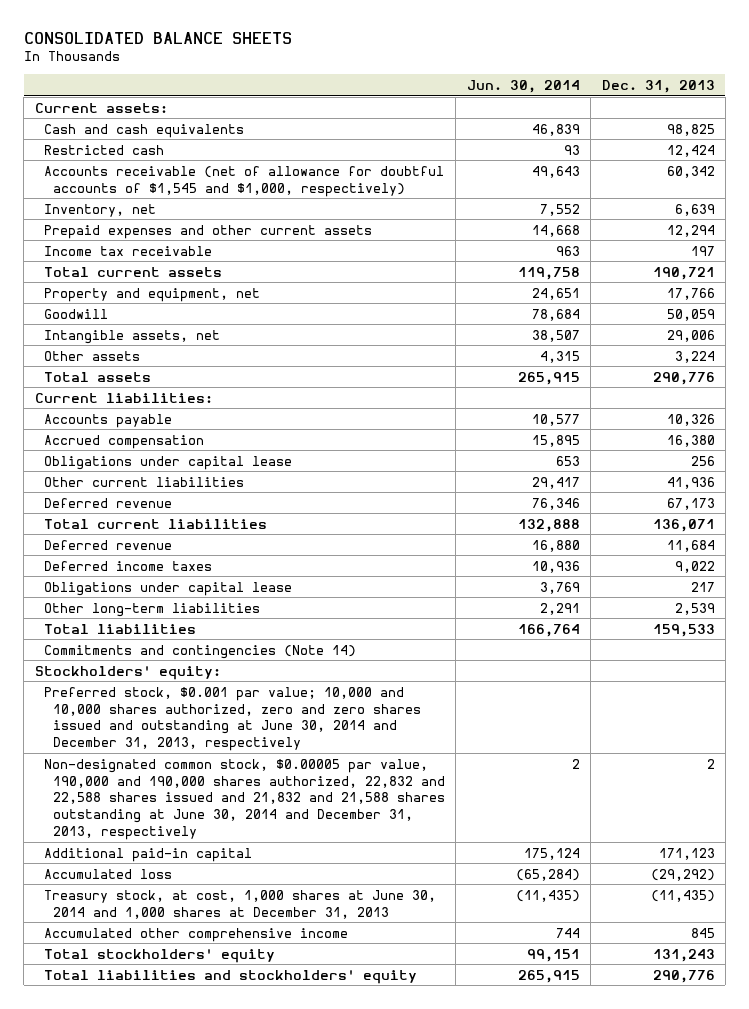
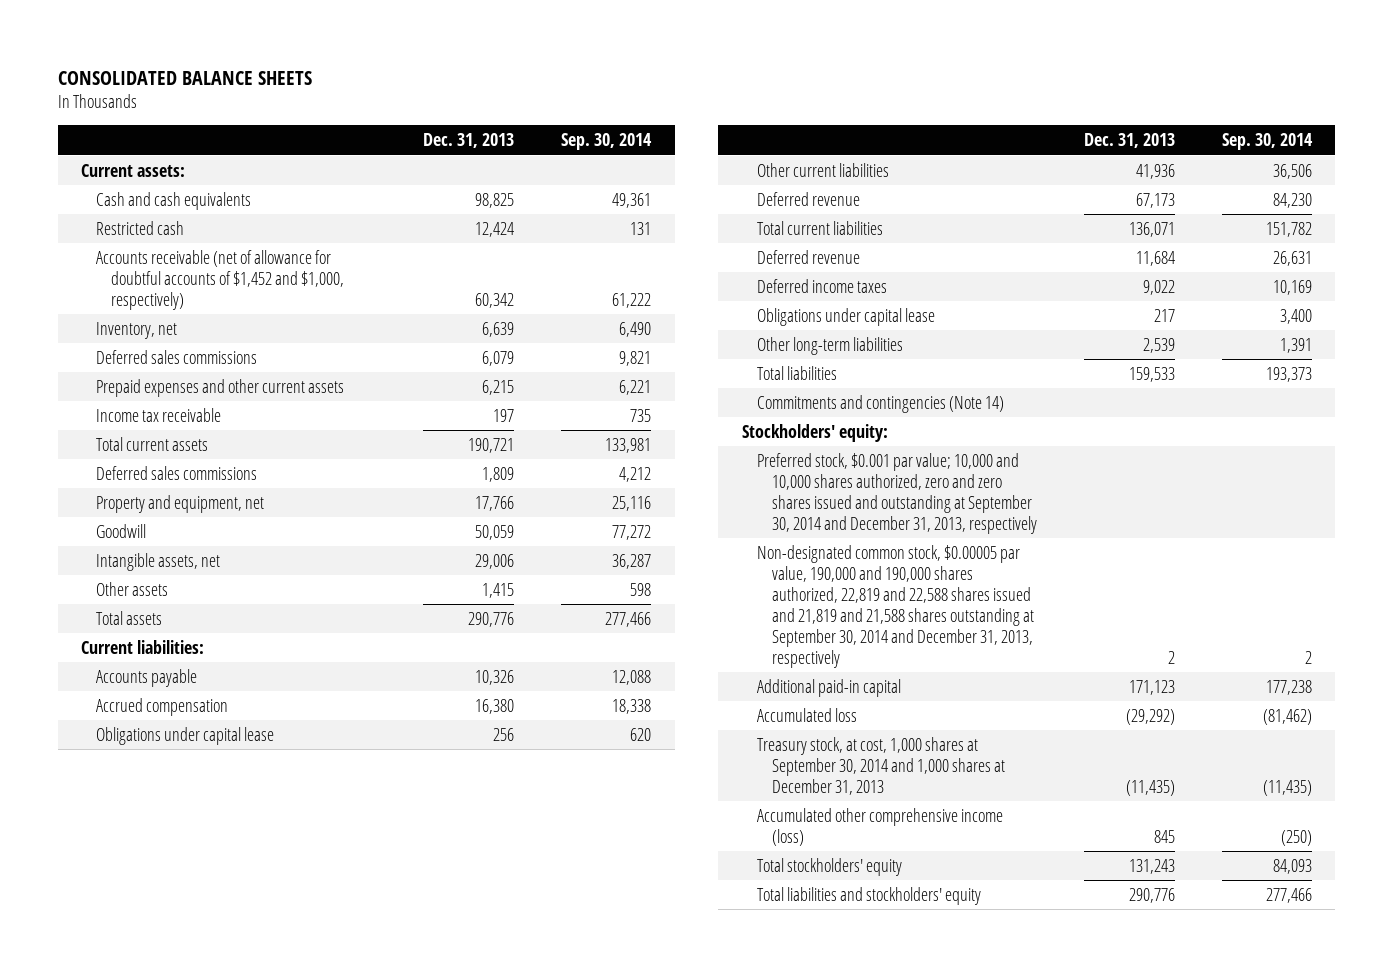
- | Jun. 30, 2014 | Dec. 31, 2013
+ | Dec. 31, 2013 | Sep. 30, 2014
- Accounts receivable (net of allowance for doubtful accounts of $1,545 and $1,000, respectively) | 49,643 | 60,342
+ Accounts receivable (net of allowance for doubtful accounts of $1,452 and $1,000, respectively) | 60,342 | 61,222
- Prepaid expenses and other current assets | 14,668 | 12,294
+ Deferred sales commissions | 6,079 | 9,821
+ Prepaid expenses and other current assets | 6,215 | 6,221
+ Deferred sales commissions | 1,809 | 4,212
- Other assets | 4,315 | 3,224
+ Other assets | 1,415 | 598
- Preferred stock, $0.001 par value; 10,000 and 10,000 shares authorized, zero and zero shares issued and outstanding at June 30, 2014 and December 31, 2013, respectively
- Non-designated common stock, $0.00005 par value, 190,000 and 190,000 shares authorized, 22,832 and 22,588 shares issued and 21,832 and 21,588 shares outstanding at June 30, 2014 and December 31, 2013, respectively | 2 | 2
+ Preferred stock, $0.001 par value; 10,000 and 10,000 shares authorized, zero and zero shares issued and outstanding at September 30, 2014 and December 31, 2013, respectively
+ Non-designated common stock, $0.00005 par value, 190,000 and 190,000 shares authorized, 22,819 and 22,588 shares issued and 21,819 and 21,588 shares outstanding at September 30, 2014 and December 31, 2013, respectively | 2 | 2
- Treasury stock, at cost, 1,000 shares at June 30, 2014 and 1,000 shares at December 31, 2013 | (11,435) | (11,435)
- Accumulated other comprehensive income | 744 | 845
+ Treasury stock, at cost, 1,000 shares at September 30, 2014 and 1,000 shares at December 31, 2013 | (11,435) | (11,435)
+ Accumulated other comprehensive income (loss) | 845 | (250)

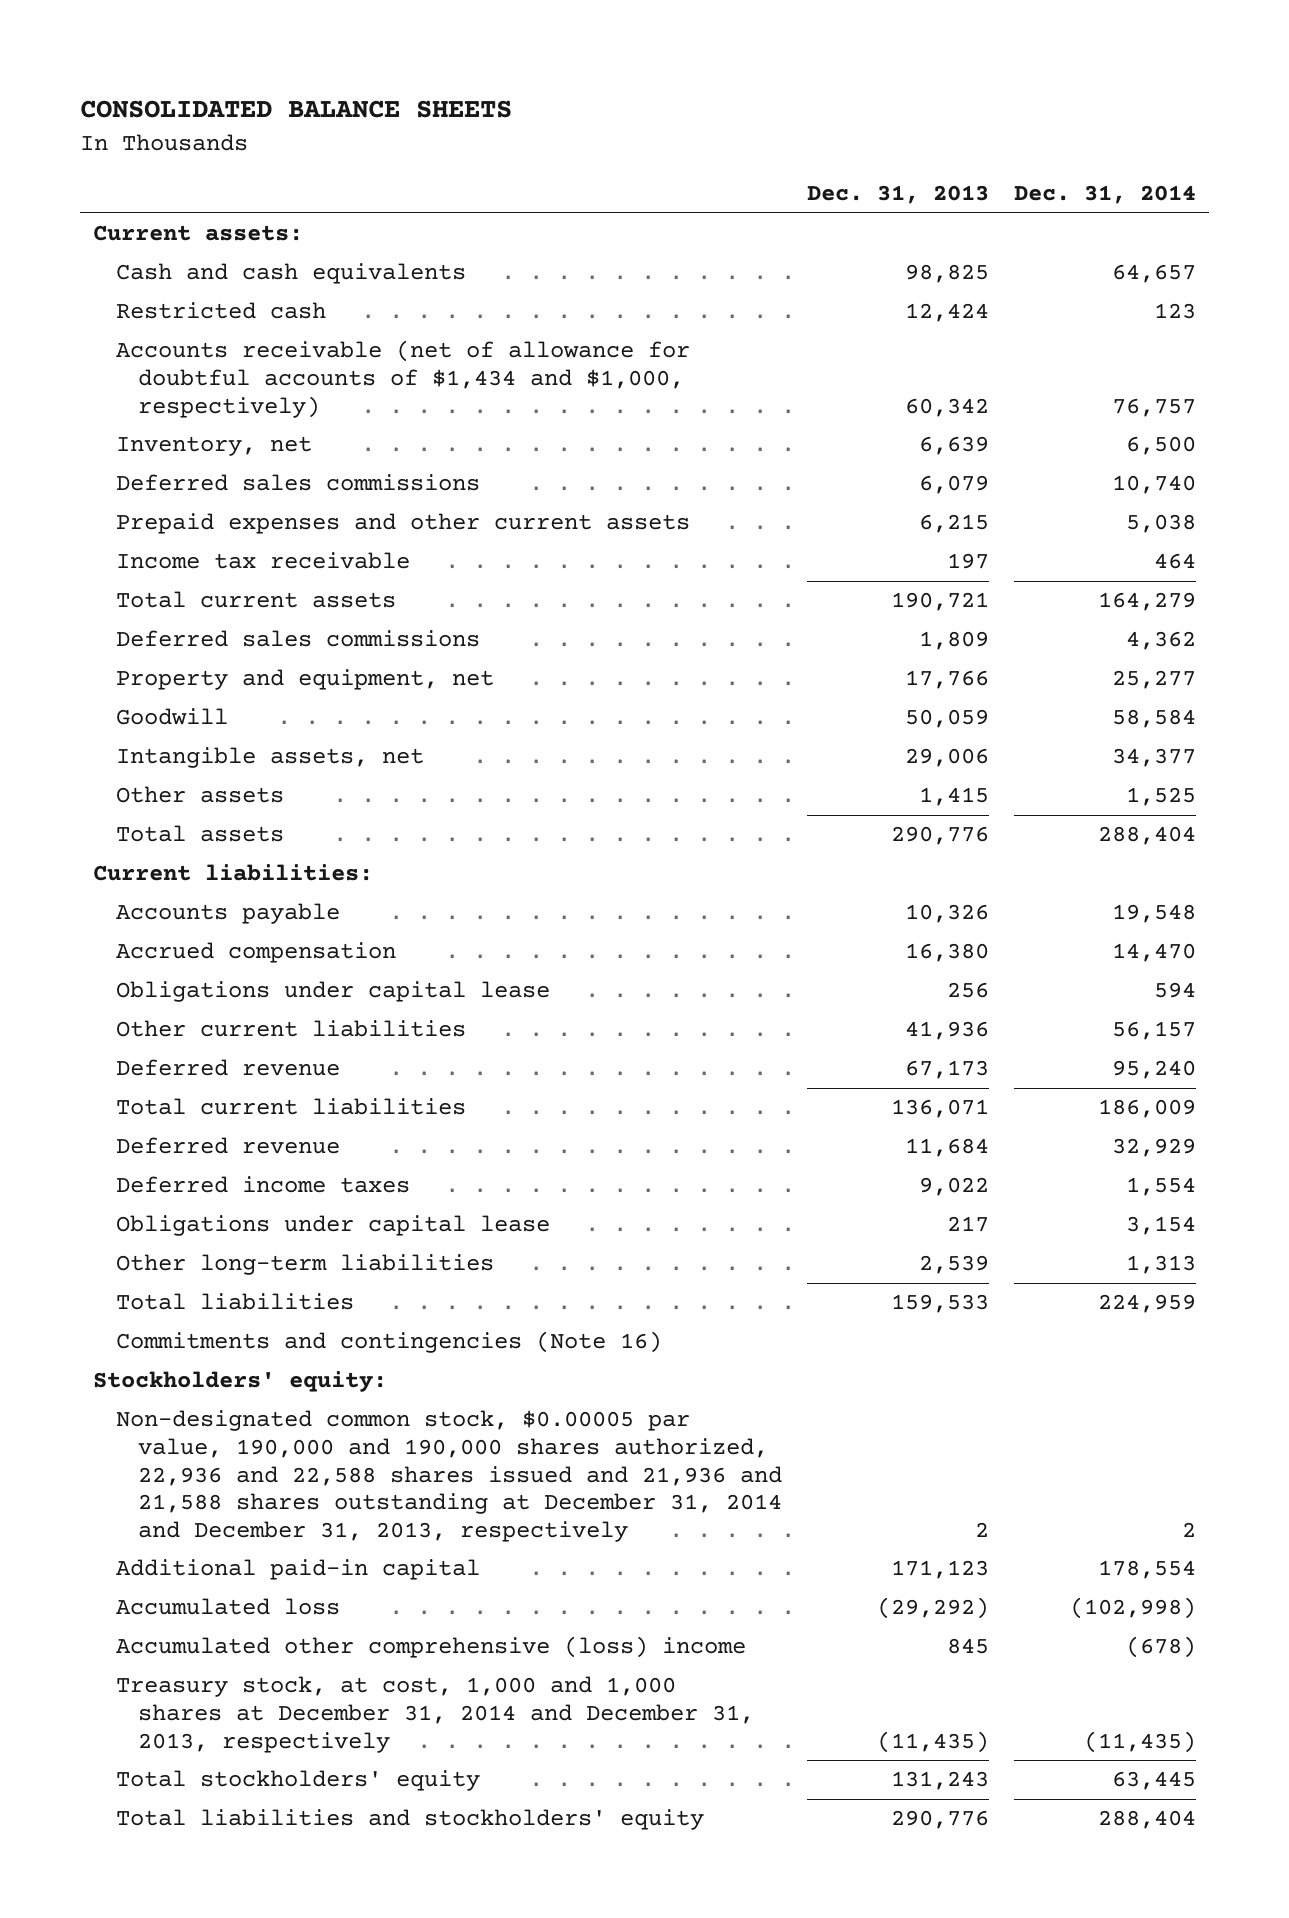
- | Dec. 31, 2013 | Sep. 30, 2014
+ | Dec. 31, 2013 | Dec. 31, 2014
- Accounts receivable (net of allowance for doubtful accounts of $1,452 and $1,000, respectively) | 60,342 | 61,222
+ Accounts receivable (net of allowance for doubtful accounts of $1,434 and $1,000, respectively) | 60,342 | 76,757
- Commitments and contingencies (Note 14)
+ Commitments and contingencies (Note 16)
- Preferred stock, $0.001 par value; 10,000 and 10,000 shares authorized, zero and zero shares issued and outstanding at September 30, 2014 and December 31, 2013, respectively
- Non-designated common stock, $0.00005 par value, 190,000 and 190,000 shares authorized, 22,819 and 22,588 shares issued and 21,819 and 21,588 shares outstanding at September 30, 2014 and December 31, 2013, respectively | 2 | 2
+ Non-designated common stock, $0.00005 par value, 190,000 and 190,000 shares authorized, 22,936 and 22,588 shares issued and 21,936 and 21,588 shares outstanding at December 31, 2014 and December 31, 2013, respectively | 2 | 2
- Treasury stock, at cost, 1,000 shares at September 30, 2014 and 1,000 shares at December 31, 2013 | (11,435) | (11,435)
- Accumulated other comprehensive income (loss) | 845 | (250)
+ Accumulated other comprehensive (loss) income | 845 | (678)
+ Treasury stock, at cost, 1,000 and 1,000 shares at December 31, 2014 and December 31, 2013, respectively | (11,435) | (11,435)

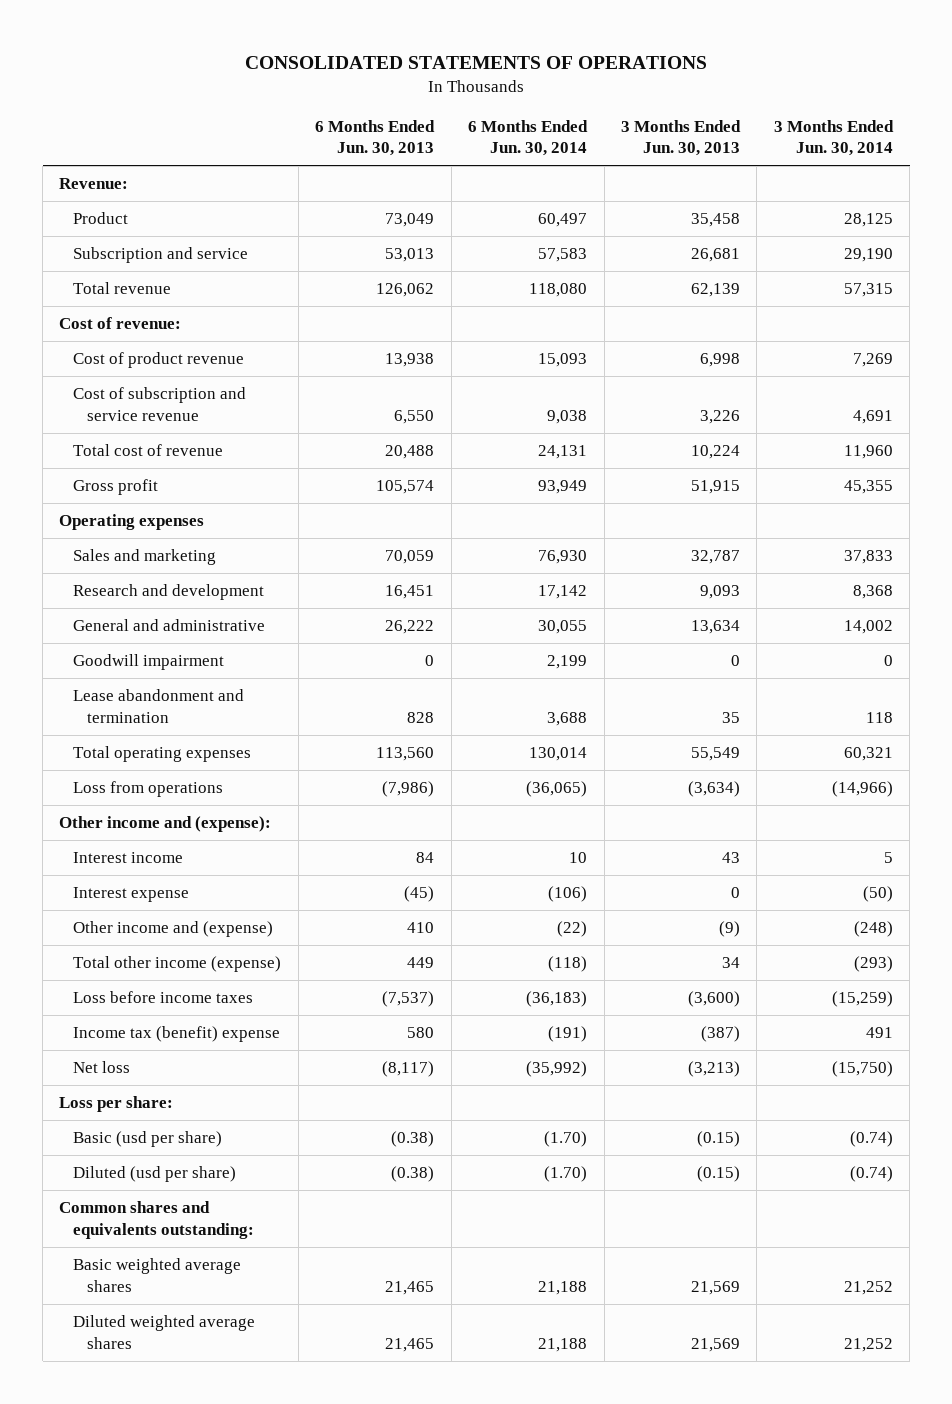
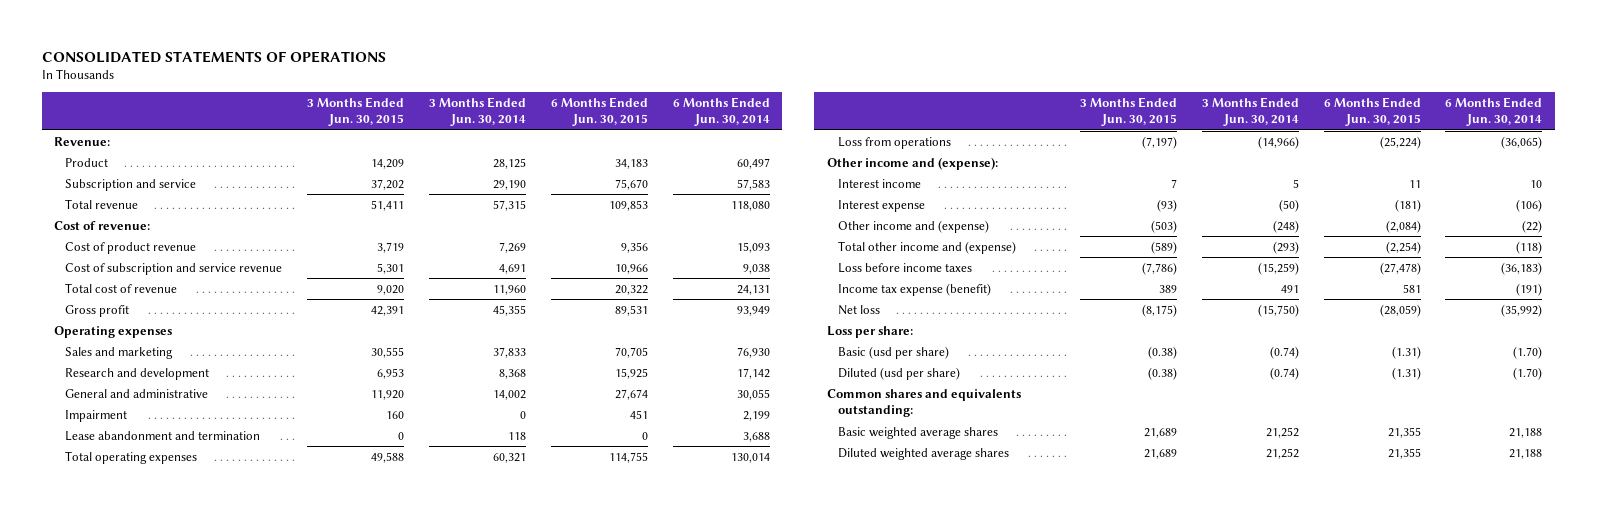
- | 6 Months Ended Jun. 30, 2013 | 6 Months Ended Jun. 30, 2014 | 3 Months Ended Jun. 30, 2013 | 3 Months Ended Jun. 30, 2014
+ | 3 Months Ended Jun. 30, 2015 | 3 Months Ended Jun. 30, 2014 | 6 Months Ended Jun. 30, 2015 | 6 Months Ended Jun. 30, 2014
- Goodwill impairment | 0 | 2,199 | 0 | 0
+ Impairment | 160 | 0 | 451 | 2,199
- Total other income (expense) | 449 | (118) | 34 | (293)
+ Total other income and (expense) | (589) | (293) | (2,254) | (118)
- Income tax (benefit) expense | 580 | (191) | (387) | 491
+ Income tax expense (benefit) | 389 | 491 | 581 | (191)

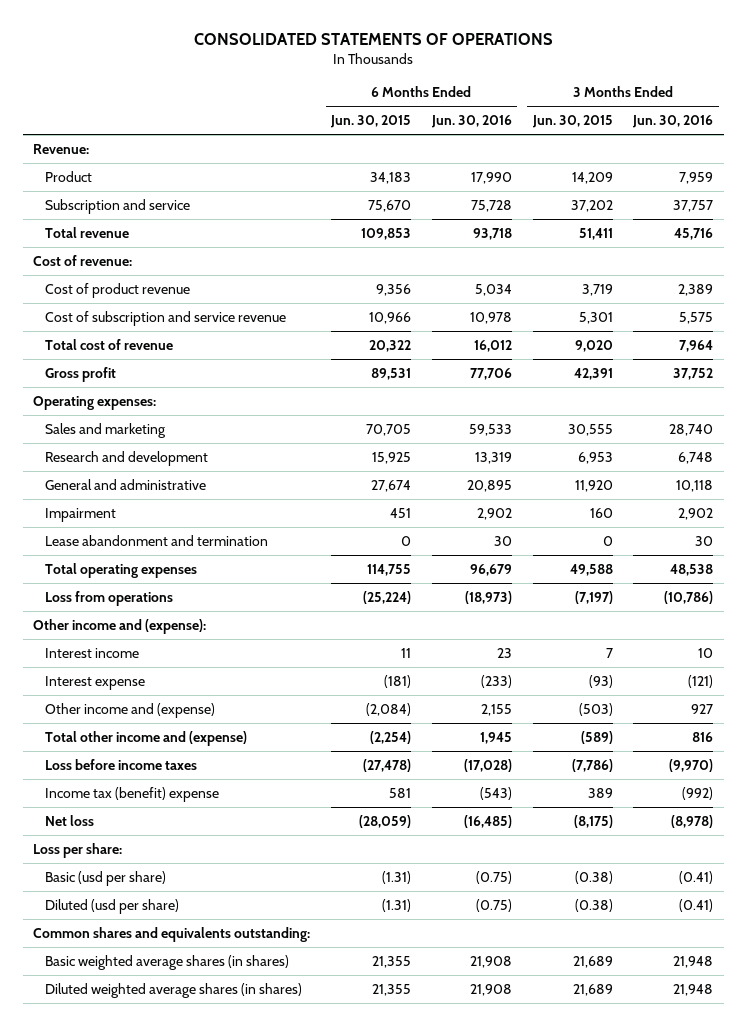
- | 3 Months Ended Jun. 30, 2015 | 3 Months Ended Jun. 30, 2014 | 6 Months Ended Jun. 30, 2015 | 6 Months Ended Jun. 30, 2014
+ | 6 Months Ended Jun. 30, 2015 | 6 Months Ended Jun. 30, 2016 | 3 Months Ended Jun. 30, 2015 | 3 Months Ended Jun. 30, 2016
- Operating expenses
+ Operating expenses:
- Income tax expense (benefit) | 389 | 491 | 581 | (191)
+ Income tax (benefit) expense | 581 | (543) | 389 | (992)
- Basic weighted average shares | 21,689 | 21,252 | 21,355 | 21,188
- Diluted weighted average shares | 21,689 | 21,252 | 21,355 | 21,188
+ Basic weighted average shares (in shares) | 21,355 | 21,908 | 21,689 | 21,948
+ Diluted weighted average shares (in shares) | 21,355 | 21,908 | 21,689 | 21,948

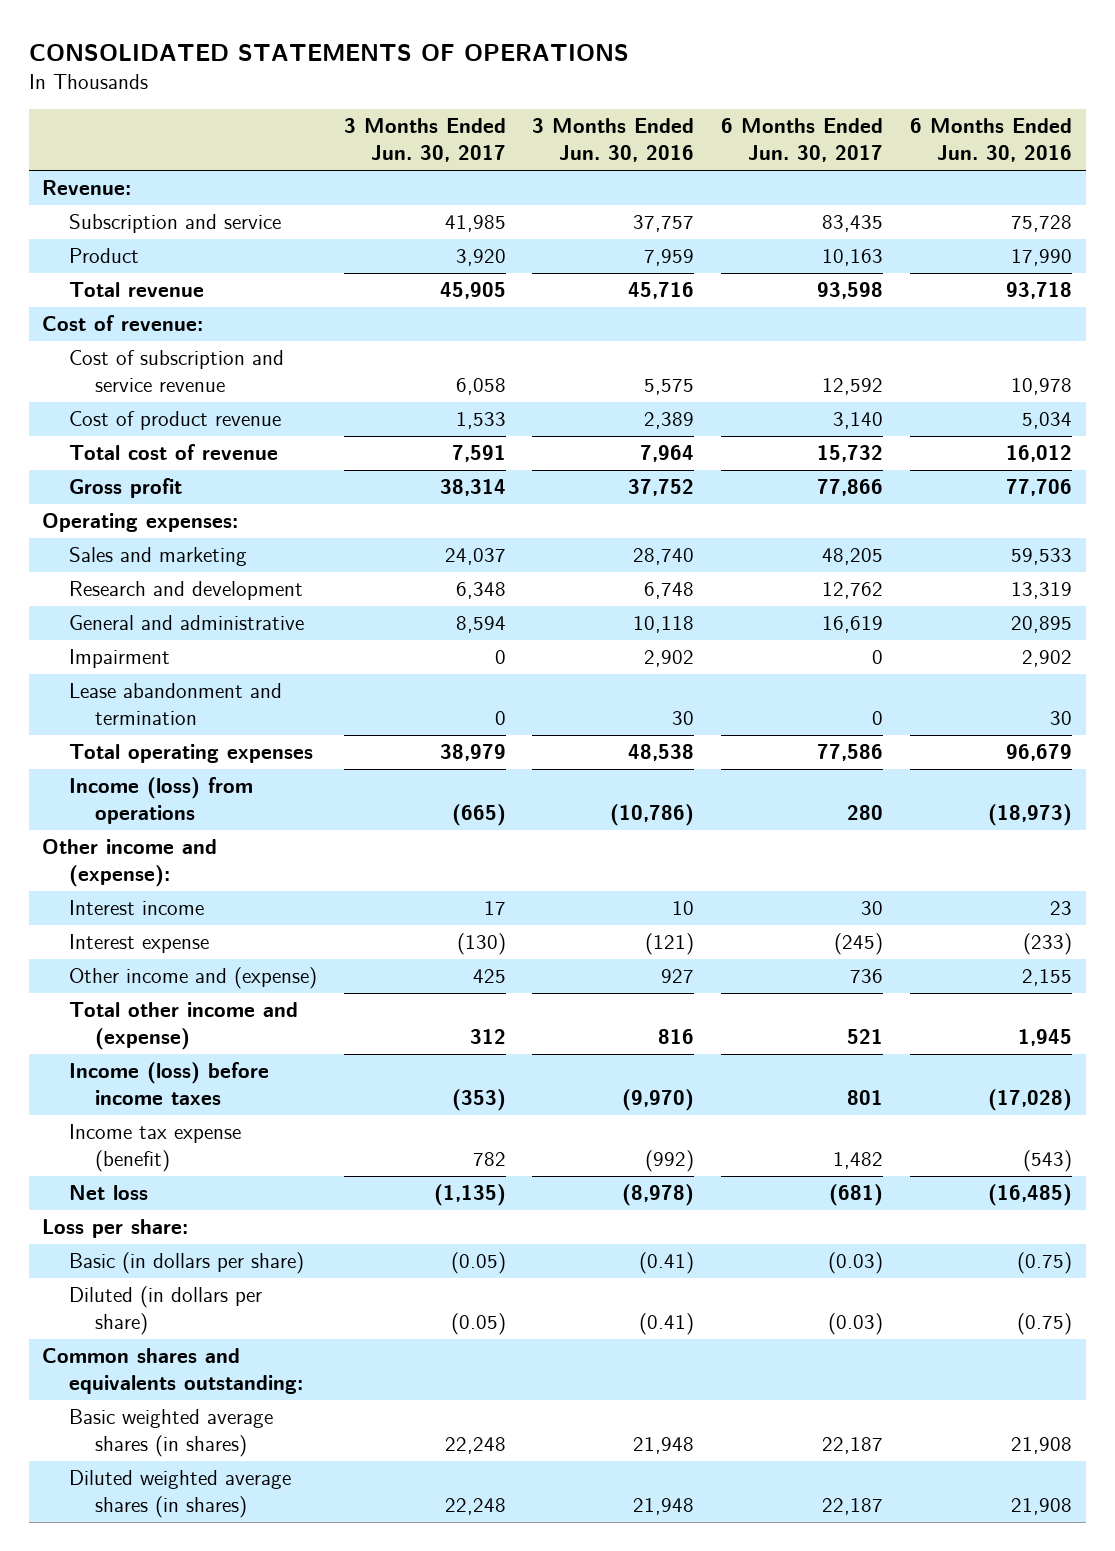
- | 6 Months Ended Jun. 30, 2015 | 6 Months Ended Jun. 30, 2016 | 3 Months Ended Jun. 30, 2015 | 3 Months Ended Jun. 30, 2016
+ | 3 Months Ended Jun. 30, 2017 | 3 Months Ended Jun. 30, 2016 | 6 Months Ended Jun. 30, 2017 | 6 Months Ended Jun. 30, 2016
moved down: Product | 3,920 | 7,959 | 10,163 | 17,990
moved down: Cost of product revenue | 1,533 | 2,389 | 3,140 | 5,034
- Loss from operations | (25,224) | (18,973) | (7,197) | (10,786)
+ Income (loss) from operations | (665) | (10,786) | 280 | (18,973)
- Loss before income taxes | (27,478) | (17,028) | (7,786) | (9,970)
- Income tax (benefit) expense | 581 | (543) | 389 | (992)
+ Income (loss) before income taxes | (353) | (9,970) | 801 | (17,028)
+ Income tax expense (benefit) | 782 | (992) | 1,482 | (543)
- Basic (usd per share) | (1.31) | (0.75) | (0.38) | (0.41)
- Diluted (usd per share) | (1.31) | (0.75) | (0.38) | (0.41)
+ Basic (in dollars per share) | (0.05) | (0.41) | (0.03) | (0.75)
+ Diluted (in dollars per share) | (0.05) | (0.41) | (0.03) | (0.75)

